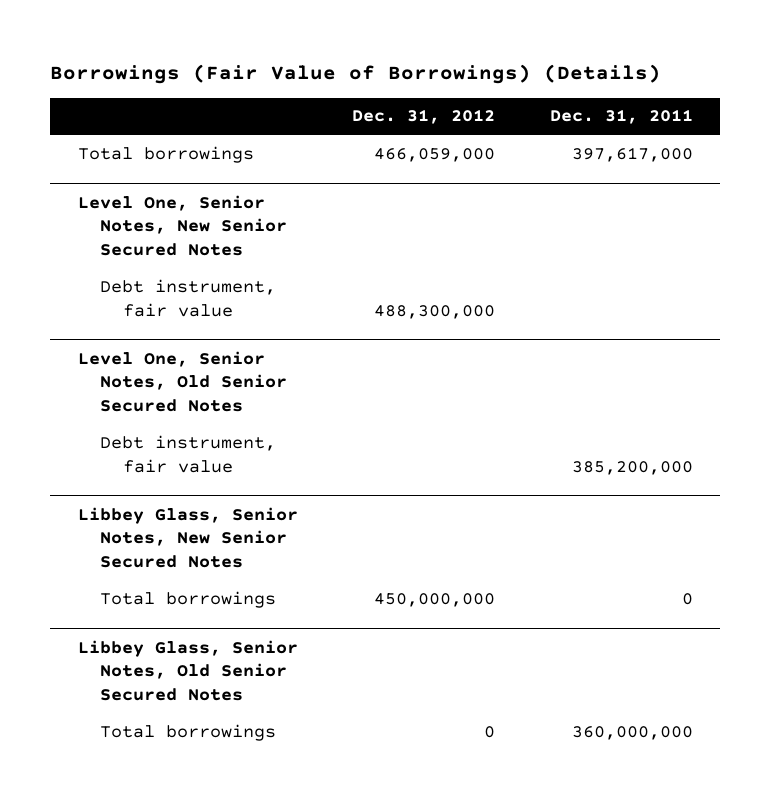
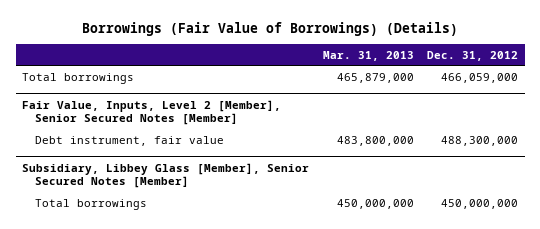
- | Dec. 31, 2012 | Dec. 31, 2011
+ | Mar. 31, 2013 | Dec. 31, 2012
- Level One, Senior Notes, New Senior Secured Notes
+ Fair Value, Inputs, Level 2 [Member], Senior Secured Notes [Member]
- Level One, Senior Notes, Old Senior Secured Notes
- Debt instrument, fair value | | 385,200,000
- Libbey Glass, Senior Notes, New Senior Secured Notes
+ Subsidiary, Libbey Glass [Member], Senior Secured Notes [Member]
- Libbey Glass, Senior Notes, Old Senior Secured Notes
- Total borrowings | 0 | 360,000,000

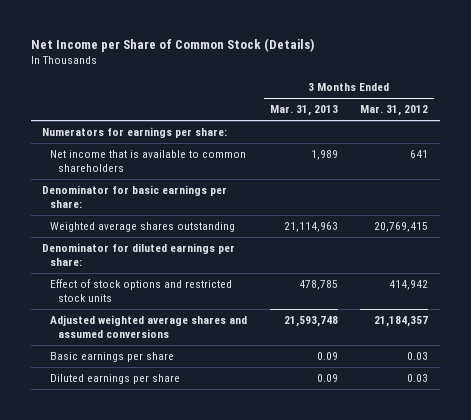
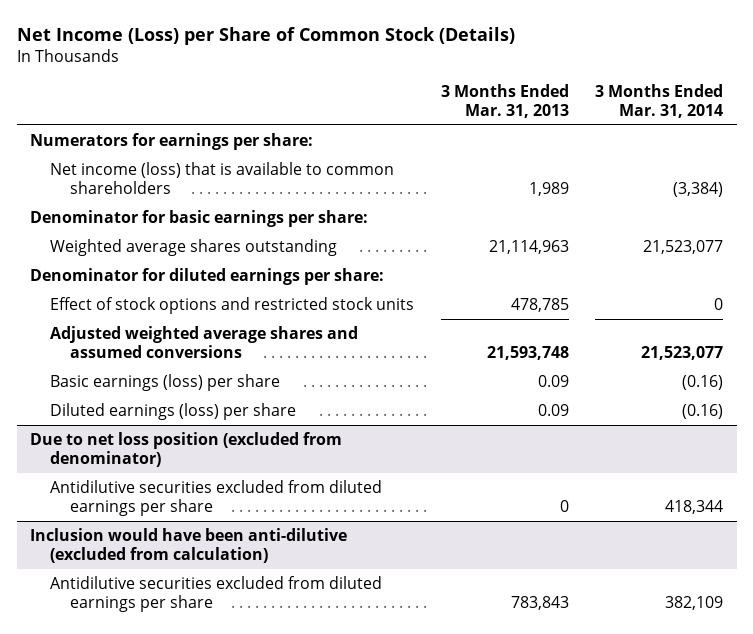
- Net Income per Share of Common Stock (Details)
+ Net Income (Loss) per Share of Common Stock (Details)
- | 3 Months Ended Mar. 31, 2013 | 3 Months Ended Mar. 31, 2012
+ | 3 Months Ended Mar. 31, 2013 | 3 Months Ended Mar. 31, 2014
- Net income that is available to common shareholders | 1,989 | 641
+ Net income (loss) that is available to common shareholders | 1,989 | (3,384)
- Basic earnings per share | 0.09 | 0.03
- Diluted earnings per share | 0.09 | 0.03
+ Basic earnings (loss) per share | 0.09 | (0.16)
+ Diluted earnings (loss) per share | 0.09 | (0.16)
+ Due to net loss position (excluded from denominator)
+ Antidilutive securities excluded from diluted earnings per share | 0 | 418,344
+ Inclusion would have been anti-dilutive (excluded from calculation)
+ Antidilutive securities excluded from diluted earnings per share | 783,843 | 382,109

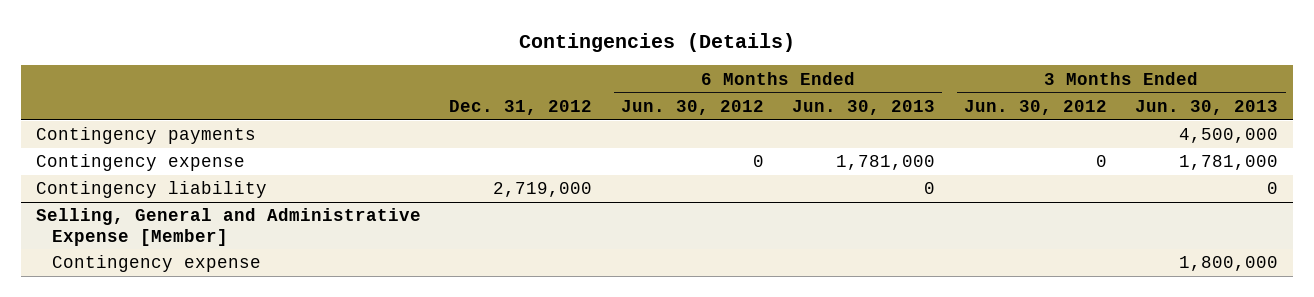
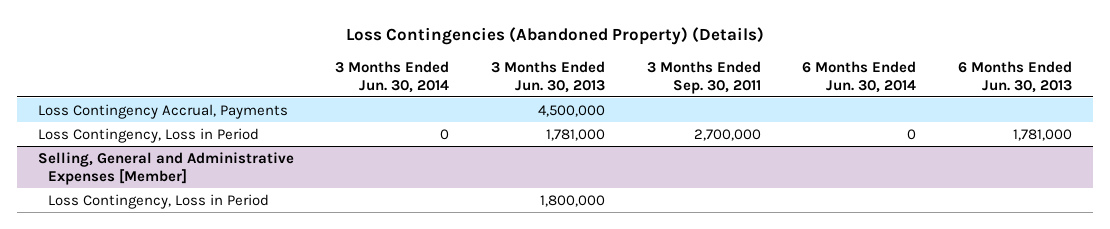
- Contingencies (Details)
+ Loss Contingencies (Abandoned Property) (Details)
- | Dec. 31, 2012 | 6 Months Ended Jun. 30, 2012 | 6 Months Ended Jun. 30, 2013 | 3 Months Ended Jun. 30, 2012 | 3 Months Ended Jun. 30, 2013
+ | 3 Months Ended Jun. 30, 2014 | 3 Months Ended Jun. 30, 2013 | 3 Months Ended Sep. 30, 2011 | 6 Months Ended Jun. 30, 2014 | 6 Months Ended Jun. 30, 2013
- Contingency payments | | | | | 4,500,000
- Contingency expense | | 0 | 1,781,000 | 0 | 1,781,000
- Contingency liability | 2,719,000 | | 0 | | 0
- Selling, General and Administrative Expense [Member]
- Contingency expense | | | | | 1,800,000
+ Loss Contingency Accrual, Payments | | 4,500,000 | | |
+ Loss Contingency, Loss in Period | 0 | 1,781,000 | 2,700,000 | 0 | 1,781,000
+ Selling, General and Administrative Expenses [Member]
+ Loss Contingency, Loss in Period | | 1,800,000 | | |

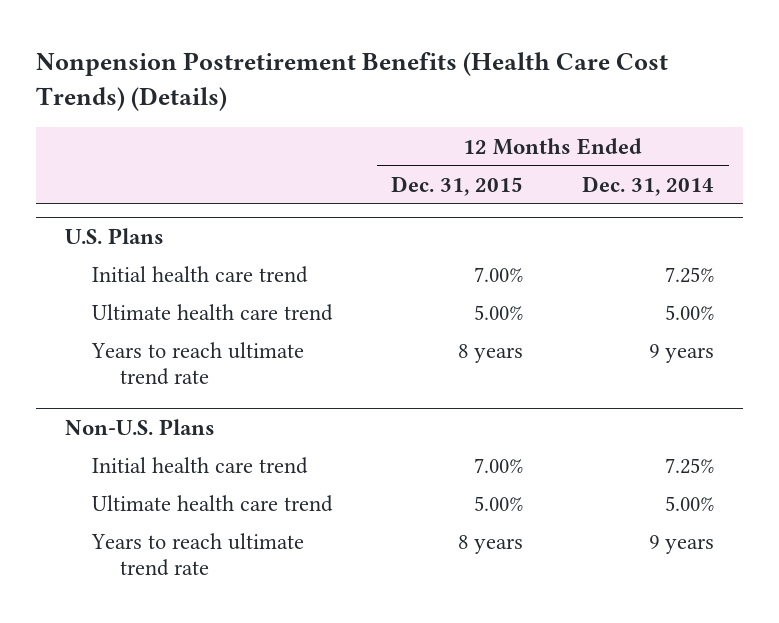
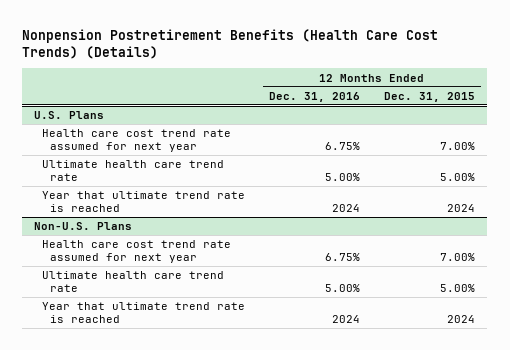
- | 12 Months Ended Dec. 31, 2015 | 12 Months Ended Dec. 31, 2014
+ | 12 Months Ended Dec. 31, 2016 | 12 Months Ended Dec. 31, 2015
@ U.S. Plans
- Initial health care trend | 7.00% | 7.25%
- Ultimate health care trend | 5.00% | 5.00%
- Years to reach ultimate trend rate | 8 years | 9 years
+ Health care cost trend rate assumed for next year | 6.75% | 7.00%
+ Ultimate health care trend rate | 5.00% | 5.00%
+ Year that ultimate trend rate is reached | 2024 | 2024
@ Non-U.S. Plans
- Initial health care trend | 7.00% | 7.25%
- Ultimate health care trend | 5.00% | 5.00%
- Years to reach ultimate trend rate | 8 years | 9 years
+ Health care cost trend rate assumed for next year | 6.75% | 7.00%
+ Ultimate health care trend rate | 5.00% | 5.00%
+ Year that ultimate trend rate is reached | 2024 | 2024

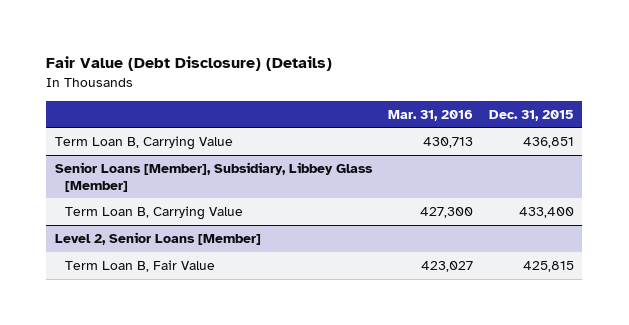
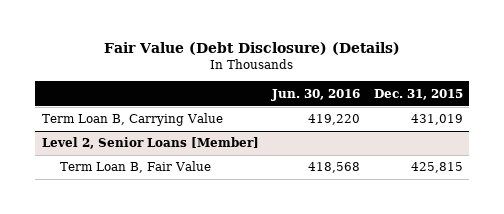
- | Mar. 31, 2016 | Dec. 31, 2015
+ | Jun. 30, 2016 | Dec. 31, 2015
- Term Loan B, Carrying Value | 430,713 | 436,851
- Senior Loans [Member], Subsidiary, Libbey Glass [Member]
- Term Loan B, Carrying Value | 427,300 | 433,400
+ Term Loan B, Carrying Value | 419,220 | 431,019

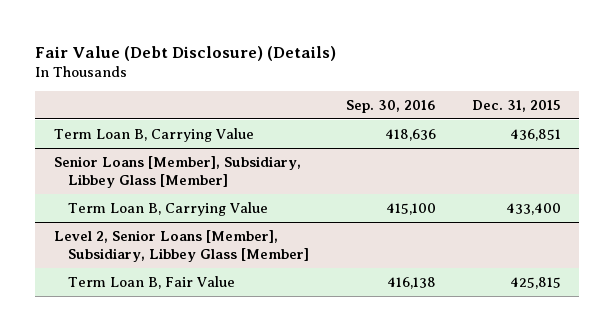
- | Jun. 30, 2016 | Dec. 31, 2015
+ | Sep. 30, 2016 | Dec. 31, 2015
- Term Loan B, Carrying Value | 419,220 | 431,019
- Level 2, Senior Loans [Member]
+ Term Loan B, Carrying Value | 418,636 | 436,851
+ Senior Loans [Member], Subsidiary, Libbey Glass [Member]
+ Term Loan B, Carrying Value | 415,100 | 433,400
+ Level 2, Senior Loans [Member], Subsidiary, Libbey Glass [Member]

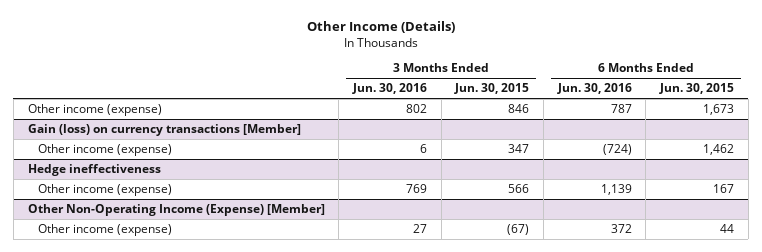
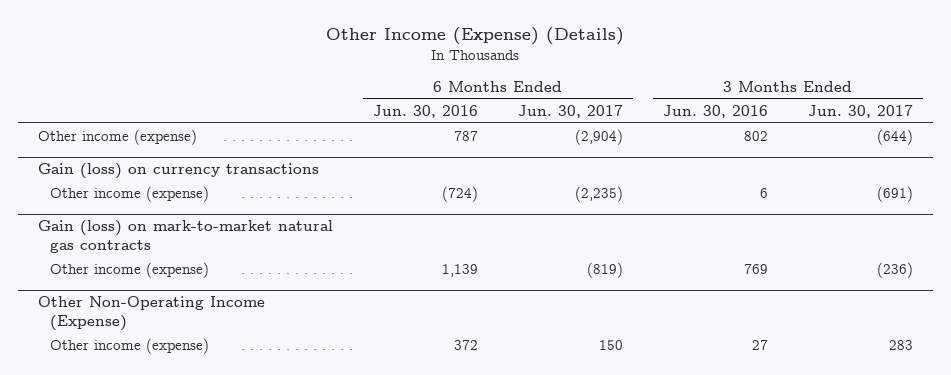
- Other Income (Details)
+ Other Income (Expense) (Details)
- | 3 Months Ended Jun. 30, 2016 | 3 Months Ended Jun. 30, 2015 | 6 Months Ended Jun. 30, 2016 | 6 Months Ended Jun. 30, 2015
+ | 6 Months Ended Jun. 30, 2016 | 6 Months Ended Jun. 30, 2017 | 3 Months Ended Jun. 30, 2016 | 3 Months Ended Jun. 30, 2017
- Gain (loss) on currency transactions [Member]
+ Gain (loss) on currency transactions
- Hedge ineffectiveness
+ Gain (loss) on mark-to-market natural gas contracts
- Other Non-Operating Income (Expense) [Member]
+ Other Non-Operating Income (Expense)

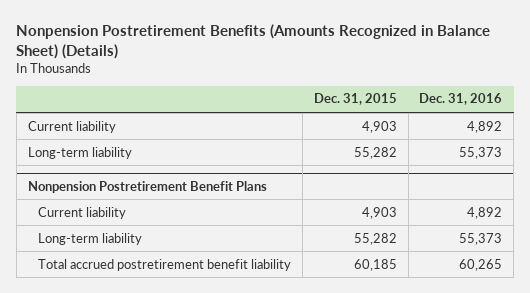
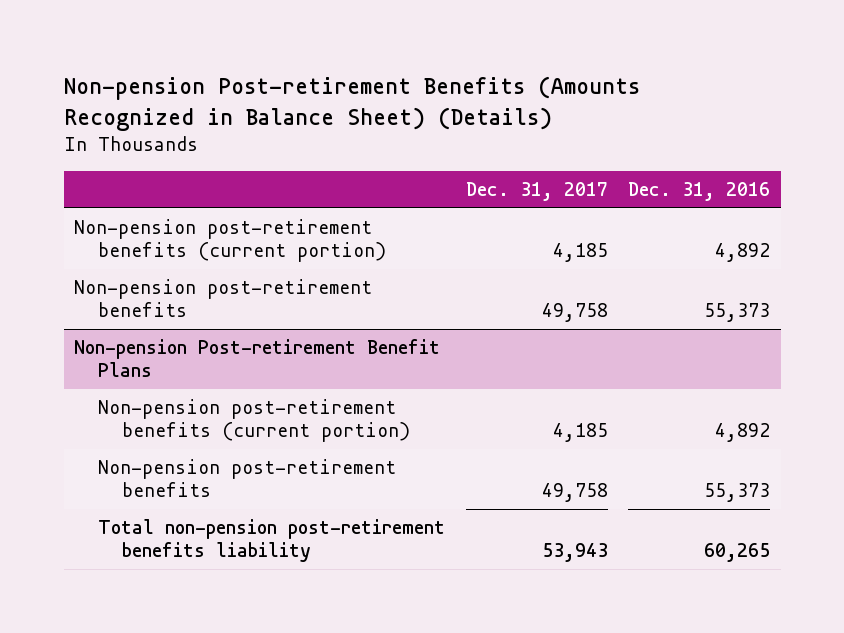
- Nonpension Postretirement Benefits (Amounts Recognized in Balance Sheet) (Details)
+ Non-pension Post-retirement Benefits (Amounts Recognized in Balance Sheet) (Details)
- | Dec. 31, 2015 | Dec. 31, 2016
+ | Dec. 31, 2017 | Dec. 31, 2016
- Current liability | 4,903 | 4,892
- Long-term liability | 55,282 | 55,373
- Nonpension Postretirement Benefit Plans
- Current liability | 4,903 | 4,892
- Long-term liability | 55,282 | 55,373
- Total accrued postretirement benefit liability | 60,185 | 60,265
+ Non-pension post-retirement benefits (current portion) | 4,185 | 4,892
+ Non-pension post-retirement benefits | 49,758 | 55,373
+ Non-pension Post-retirement Benefit Plans
+ Non-pension post-retirement benefits (current portion) | 4,185 | 4,892
+ Non-pension post-retirement benefits | 49,758 | 55,373
+ Total non-pension post-retirement benefits liability | 53,943 | 60,265

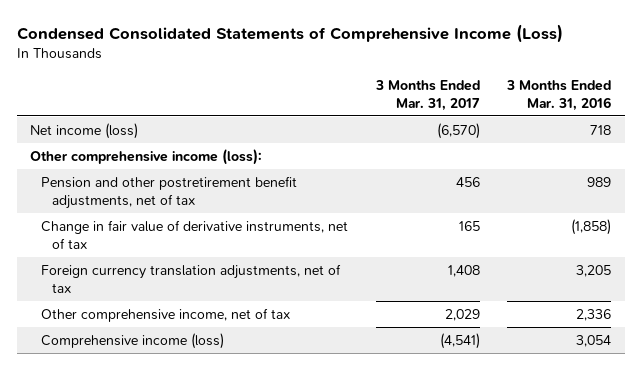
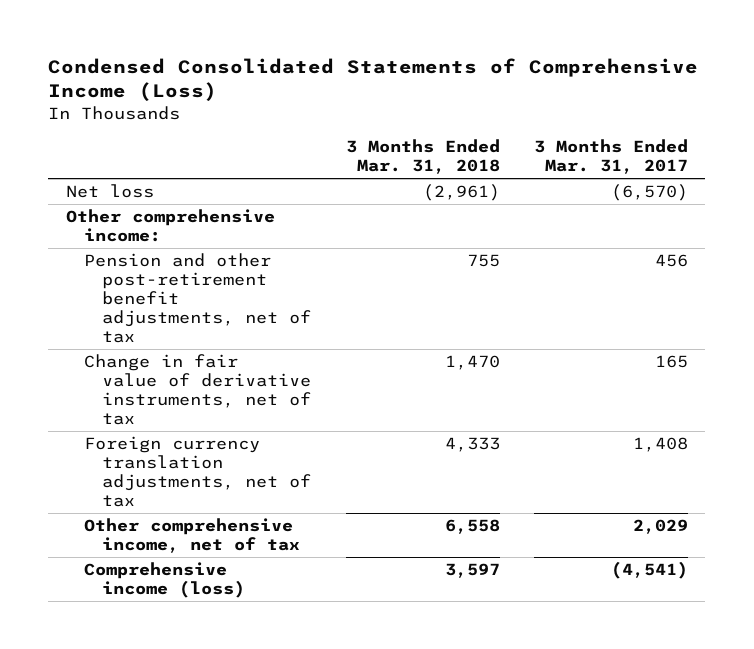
- | 3 Months Ended Mar. 31, 2017 | 3 Months Ended Mar. 31, 2016
+ | 3 Months Ended Mar. 31, 2018 | 3 Months Ended Mar. 31, 2017
- Net income (loss) | (6,570) | 718
- Other comprehensive income (loss):
- Pension and other postretirement benefit adjustments, net of tax | 456 | 989
+ Net loss | (2,961) | (6,570)
+ Other comprehensive income:
+ Pension and other post-retirement benefit adjustments, net of tax | 755 | 456

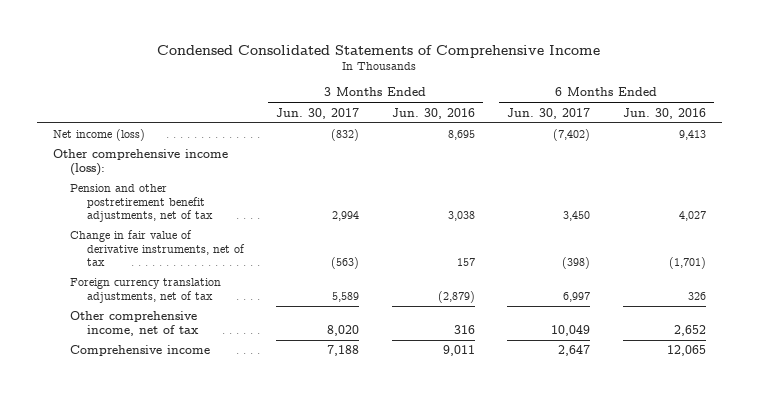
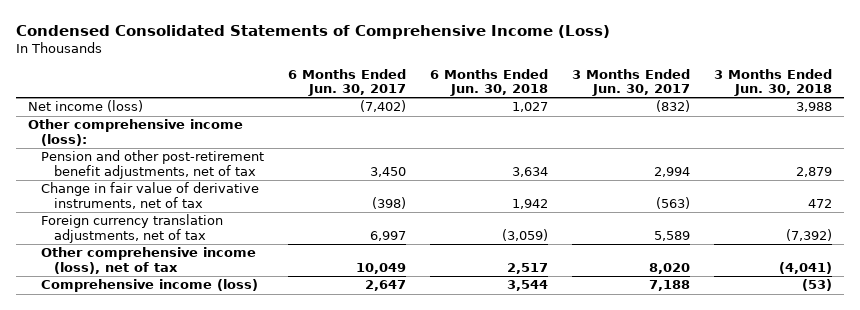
- Condensed Consolidated Statements of Comprehensive Income
+ Condensed Consolidated Statements of Comprehensive Income (Loss)
- | 3 Months Ended Jun. 30, 2017 | 3 Months Ended Jun. 30, 2016 | 6 Months Ended Jun. 30, 2017 | 6 Months Ended Jun. 30, 2016
+ | 6 Months Ended Jun. 30, 2017 | 6 Months Ended Jun. 30, 2018 | 3 Months Ended Jun. 30, 2017 | 3 Months Ended Jun. 30, 2018
- Pension and other postretirement benefit adjustments, net of tax | 2,994 | 3,038 | 3,450 | 4,027
+ Pension and other post-retirement benefit adjustments, net of tax | 3,450 | 3,634 | 2,994 | 2,879
- Other comprehensive income, net of tax | 8,020 | 316 | 10,049 | 2,652
- Comprehensive income | 7,188 | 9,011 | 2,647 | 12,065
+ Other comprehensive income (loss), net of tax | 10,049 | 2,517 | 8,020 | (4,041)
+ Comprehensive income (loss) | 2,647 | 3,544 | 7,188 | (53)

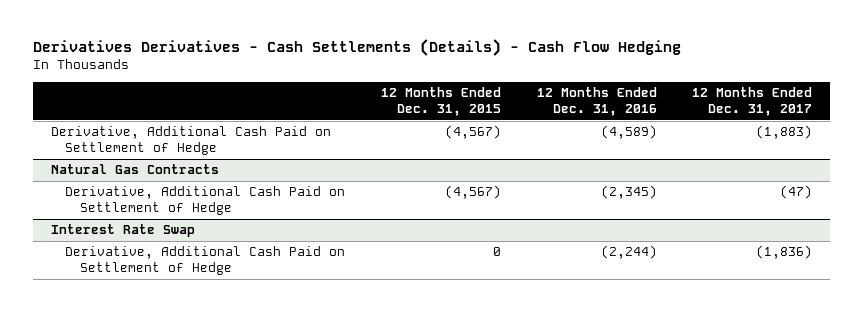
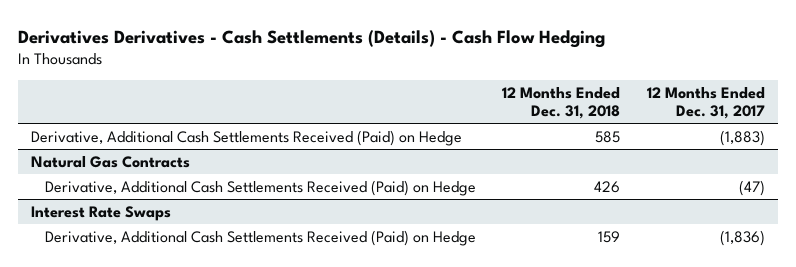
- | 12 Months Ended Dec. 31, 2015 | 12 Months Ended Dec. 31, 2016 | 12 Months Ended Dec. 31, 2017
+ | 12 Months Ended Dec. 31, 2018 | 12 Months Ended Dec. 31, 2017
- Derivative, Additional Cash Paid on Settlement of Hedge | (4,567) | (4,589) | (1,883)
+ Derivative, Additional Cash Settlements Received (Paid) on Hedge | 585 | (1,883)
@ Natural Gas Contracts
- Derivative, Additional Cash Paid on Settlement of Hedge | (4,567) | (2,345) | (47)
- Interest Rate Swap
- Derivative, Additional Cash Paid on Settlement of Hedge | 0 | (2,244) | (1,836)
@ Natural Gas Contracts
+ Derivative, Additional Cash Settlements Received (Paid) on Hedge | 426 | (47)
+ Interest Rate Swaps
+ Derivative, Additional Cash Settlements Received (Paid) on Hedge | 159 | (1,836)

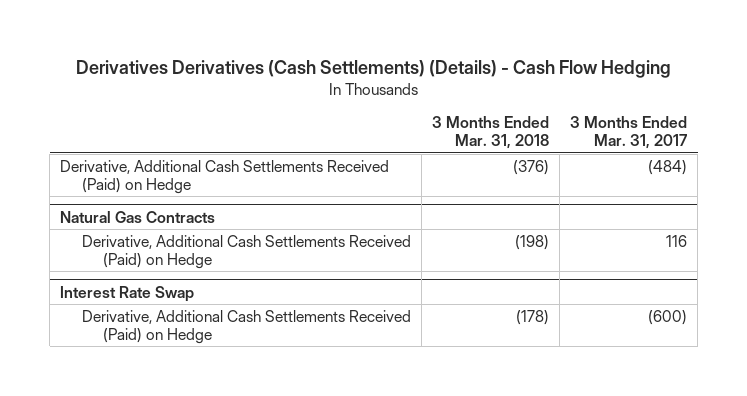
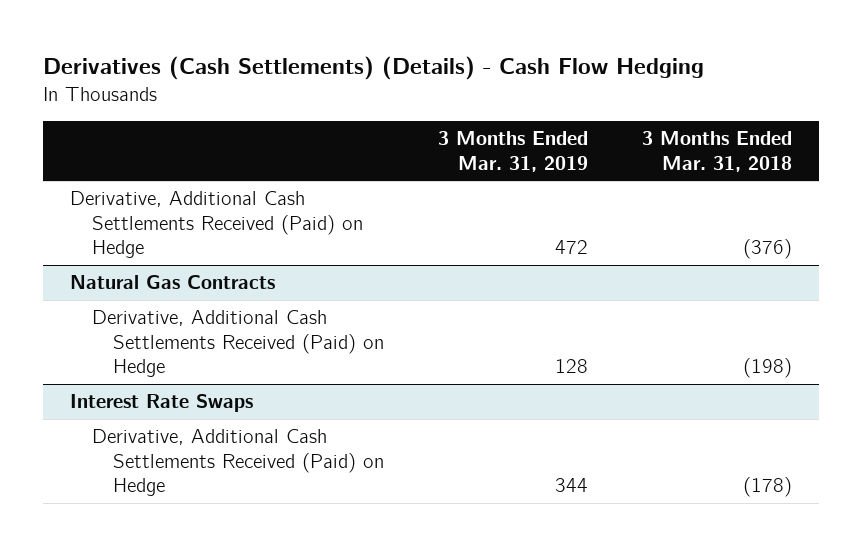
- Derivatives Derivatives (Cash Settlements) (Details) - Cash Flow Hedging
+ Derivatives (Cash Settlements) (Details) - Cash Flow Hedging
- | 3 Months Ended Mar. 31, 2018 | 3 Months Ended Mar. 31, 2017
+ | 3 Months Ended Mar. 31, 2019 | 3 Months Ended Mar. 31, 2018
- Interest Rate Swap
+ Interest Rate Swaps

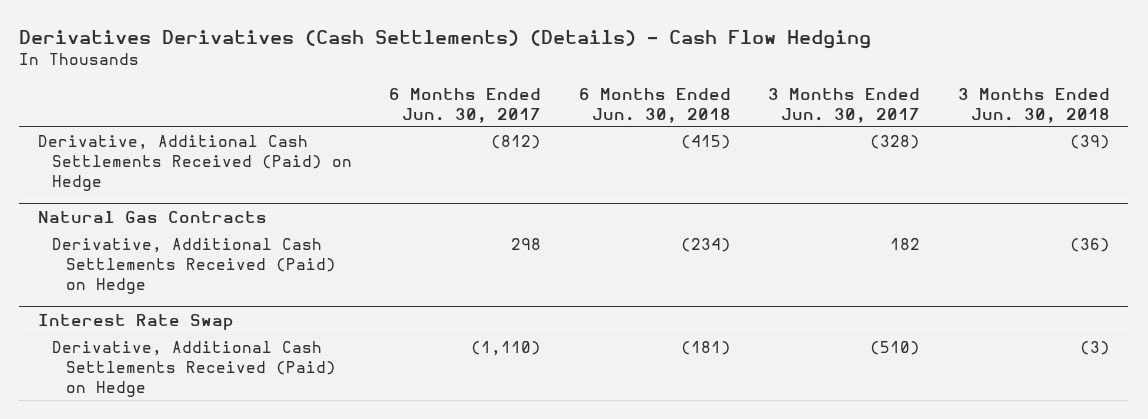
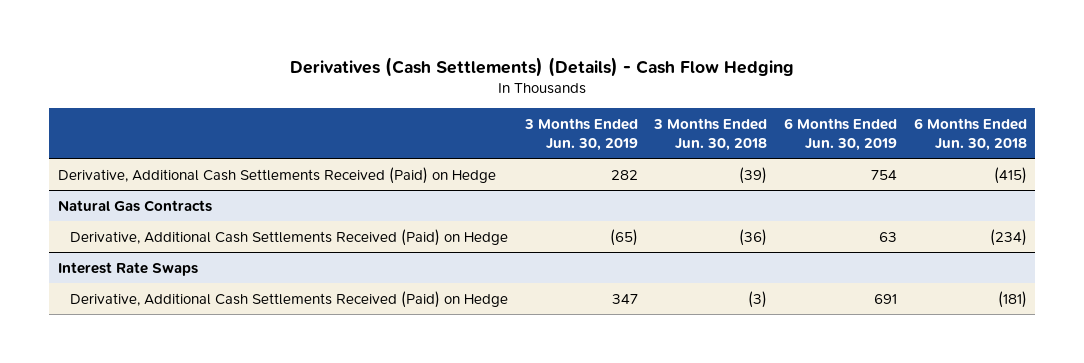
- Derivatives Derivatives (Cash Settlements) (Details) - Cash Flow Hedging
+ Derivatives (Cash Settlements) (Details) - Cash Flow Hedging
- | 6 Months Ended Jun. 30, 2017 | 6 Months Ended Jun. 30, 2018 | 3 Months Ended Jun. 30, 2017 | 3 Months Ended Jun. 30, 2018
+ | 3 Months Ended Jun. 30, 2019 | 3 Months Ended Jun. 30, 2018 | 6 Months Ended Jun. 30, 2019 | 6 Months Ended Jun. 30, 2018
- Interest Rate Swap
+ Interest Rate Swaps

